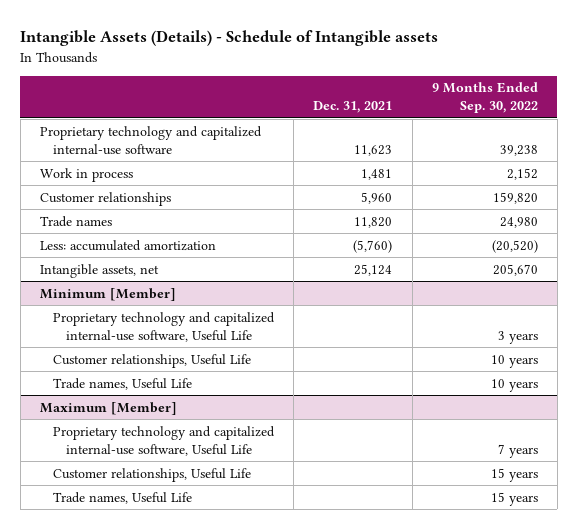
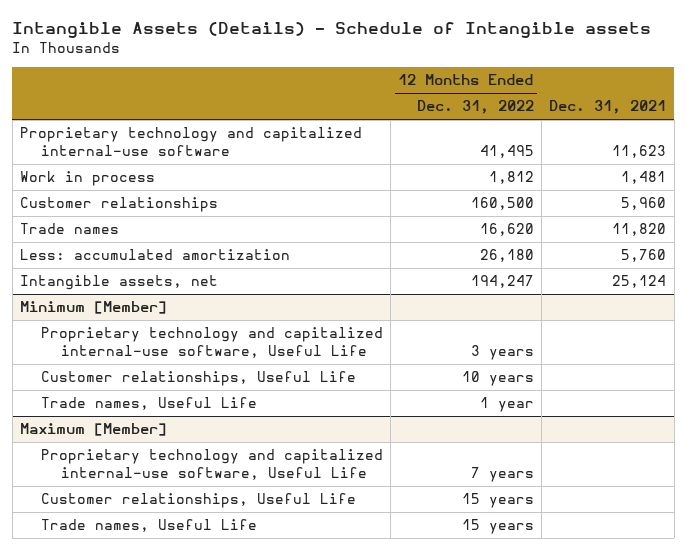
- | Dec. 31, 2021 | 9 Months Ended Sep. 30, 2022
+ | 12 Months Ended Dec. 31, 2022 | Dec. 31, 2021
- Less: accumulated amortization | (5,760) | (20,520)
+ Less: accumulated amortization | 26,180 | 5,760

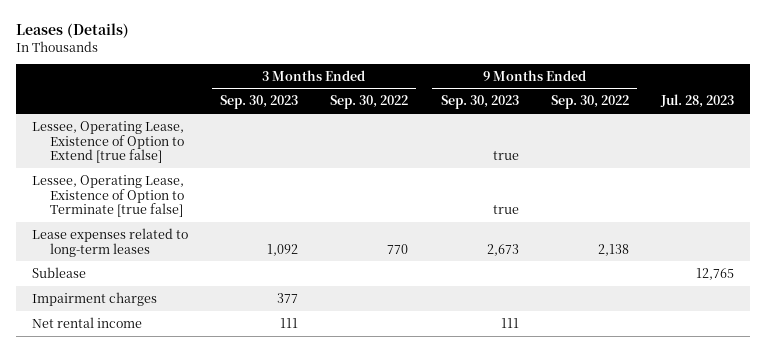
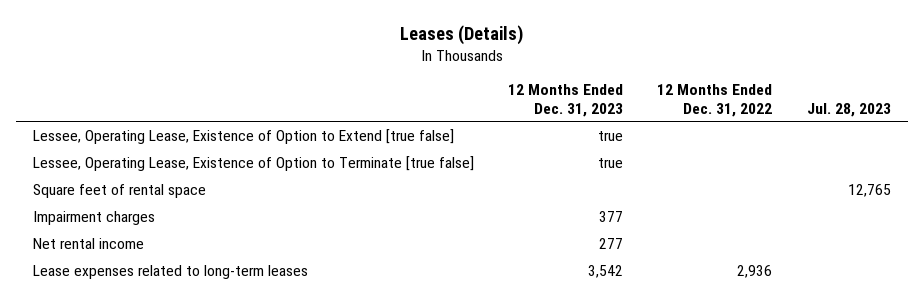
- | 3 Months Ended Sep. 30, 2023 | 3 Months Ended Sep. 30, 2022 | 9 Months Ended Sep. 30, 2023 | 9 Months Ended Sep. 30, 2022 | Jul. 28, 2023
+ | 12 Months Ended Dec. 31, 2023 | 12 Months Ended Dec. 31, 2022 | Jul. 28, 2023
- Sublease | | | | | 12,765
+ Square feet of rental space | | | 12,765
moved down: Lease expenses related to long-term leases | 3,542 | 2,936 |

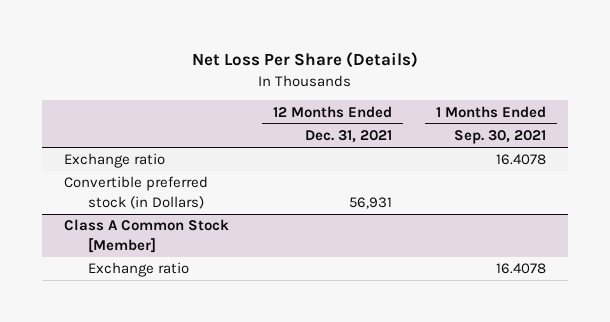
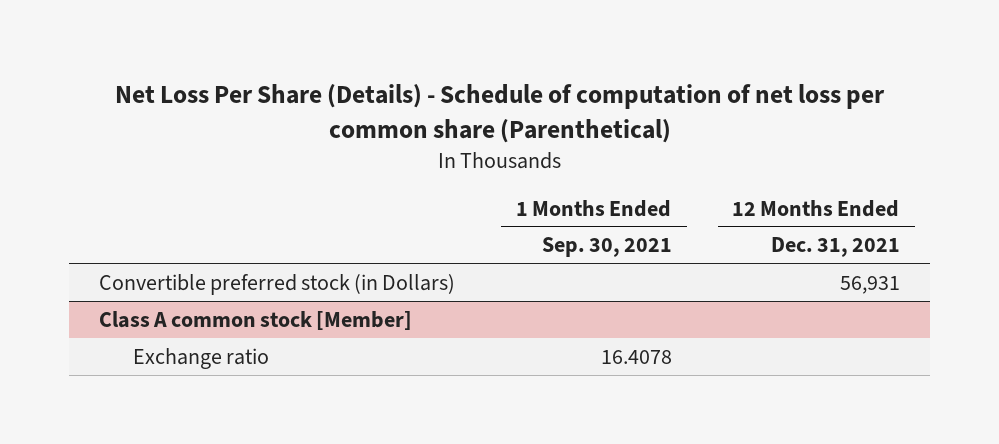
- Net Loss Per Share (Details)
+ Net Loss Per Share (Details) - Schedule of computation of net loss per common share (Parenthetical)
- | 12 Months Ended Dec. 31, 2021 | 1 Months Ended Sep. 30, 2021
+ | 1 Months Ended Sep. 30, 2021 | 12 Months Ended Dec. 31, 2021
- Exchange ratio | | 16.4078
- Class A Common Stock [Member]
+ Class A common stock [Member]

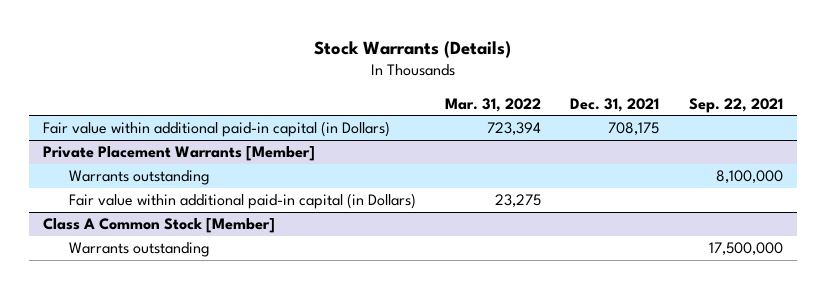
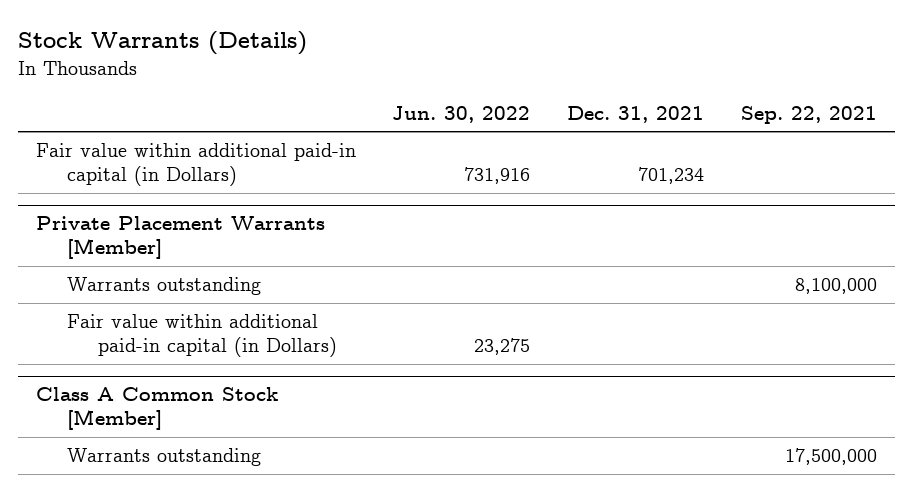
- | Mar. 31, 2022 | Dec. 31, 2021 | Sep. 22, 2021
+ | Jun. 30, 2022 | Dec. 31, 2021 | Sep. 22, 2021
- Fair value within additional paid-in capital (in Dollars) | 723,394 | 708,175 |
+ Fair value within additional paid-in capital (in Dollars) | 731,916 | 701,234 |

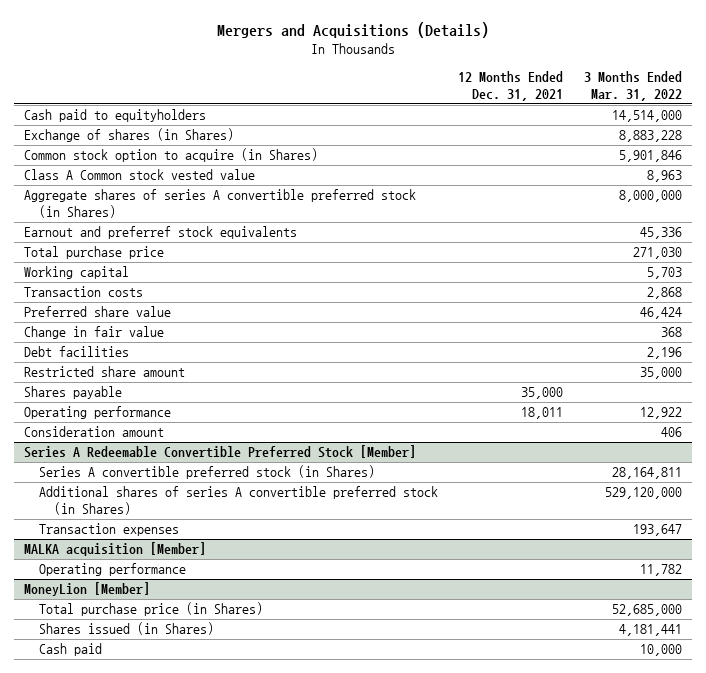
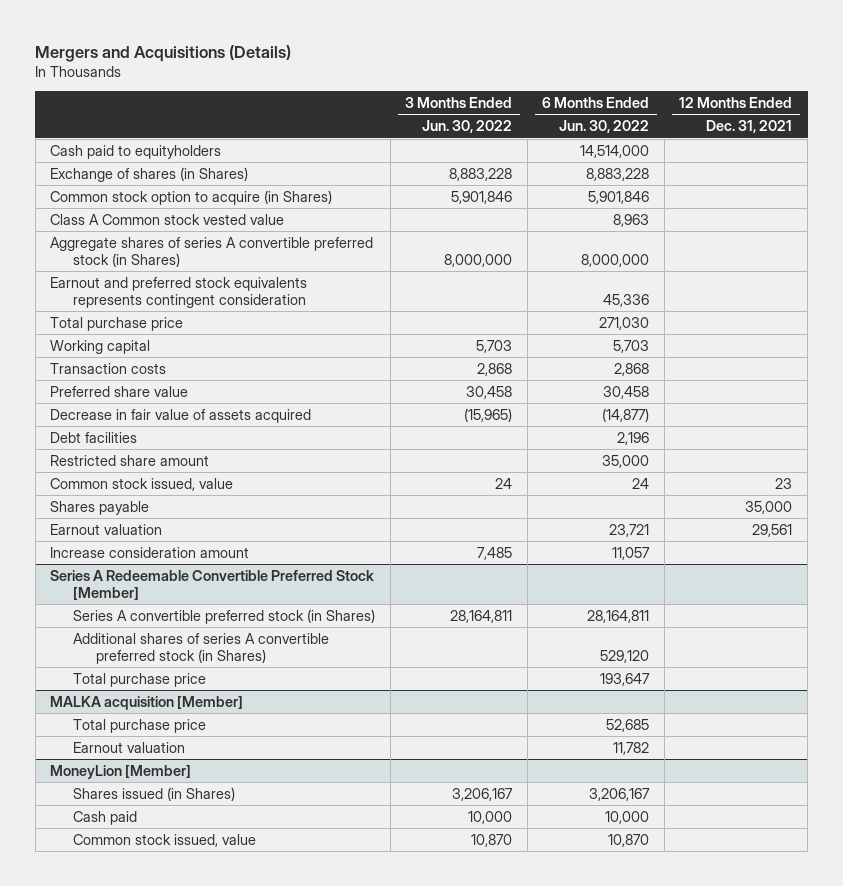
- | 12 Months Ended Dec. 31, 2021 | 3 Months Ended Mar. 31, 2022
+ | 3 Months Ended Jun. 30, 2022 | 6 Months Ended Jun. 30, 2022 | 12 Months Ended Dec. 31, 2021
- Earnout and preferref stock equivalents | | 45,336
+ Earnout and preferred stock equivalents represents contingent consideration | | 45,336 |
- Change in fair value | | 368
+ Decrease in fair value of assets acquired | (15,965) | (14,877) |
+ Common stock issued, value | 24 | 24 | 23
- Operating performance | 18,011 | 12,922
- Consideration amount | | 406
+ Earnout valuation | | 23,721 | 29,561
+ Increase consideration amount | 7,485 | 11,057 |
@ Series A Redeemable Convertible Preferred Stock [Member]
- Transaction expenses | | 193,647
+ Total purchase price | | 193,647 |
@ MALKA acquisition [Member]
- Operating performance | | 11,782
+ Total purchase price | | 52,685 |
+ Earnout valuation | | 11,782 |
@ MoneyLion [Member]
- Total purchase price (in Shares) | | 52,685,000
+ Common stock issued, value | 10,870 | 10,870 |

